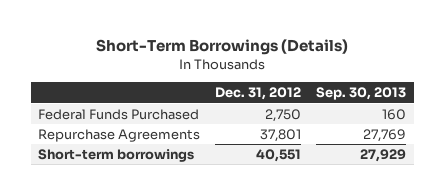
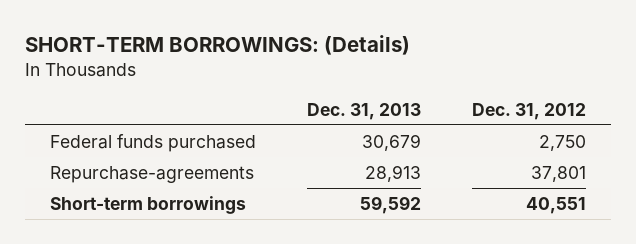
- Short-Term Borrowings (Details)
+ SHORT-TERM BORROWINGS: (Details)
- | Dec. 31, 2012 | Sep. 30, 2013
+ | Dec. 31, 2013 | Dec. 31, 2012
- Federal Funds Purchased | 2,750 | 160
- Repurchase Agreements | 37,801 | 27,769
+ Federal funds purchased | 30,679 | 2,750
+ Repurchase-agreements | 28,913 | 37,801

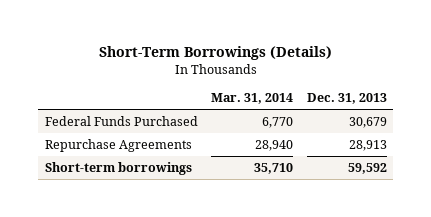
- SHORT-TERM BORROWINGS: (Details)
+ Short-Term Borrowings (Details)
- | Dec. 31, 2013 | Dec. 31, 2012
+ | Mar. 31, 2014 | Dec. 31, 2013
- Federal funds purchased | 30,679 | 2,750
- Repurchase-agreements | 28,913 | 37,801
+ Federal Funds Purchased | 6,770 | 30,679
+ Repurchase Agreements | 28,940 | 28,913

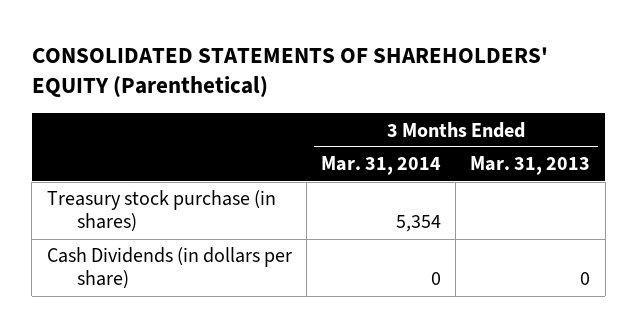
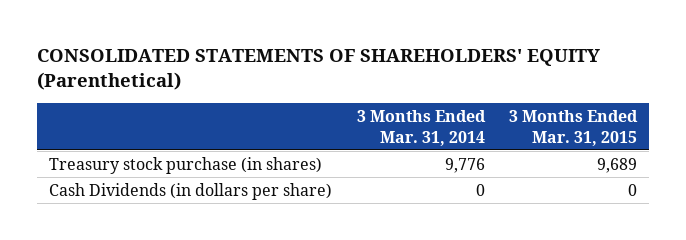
- | 3 Months Ended Mar. 31, 2014 | 3 Months Ended Mar. 31, 2013
+ | 3 Months Ended Mar. 31, 2014 | 3 Months Ended Mar. 31, 2015
- Treasury stock purchase (in shares) | 5,354 |
+ Treasury stock purchase (in shares) | 9,776 | 9,689

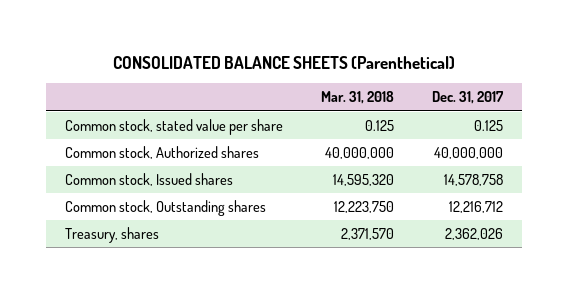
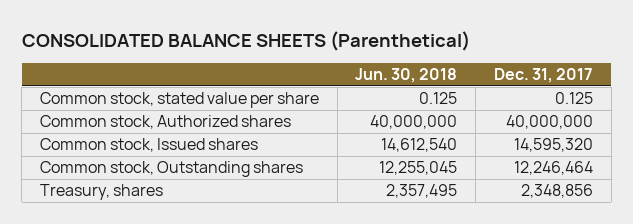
- | Mar. 31, 2018 | Dec. 31, 2017
+ | Jun. 30, 2018 | Dec. 31, 2017
- Common stock, Issued shares | 14,595,320 | 14,578,758
- Common stock, Outstanding shares | 12,223,750 | 12,216,712
- Treasury, shares | 2,371,570 | 2,362,026
+ Common stock, Issued shares | 14,612,540 | 14,595,320
+ Common stock, Outstanding shares | 12,255,045 | 12,246,464
+ Treasury, shares | 2,357,495 | 2,348,856

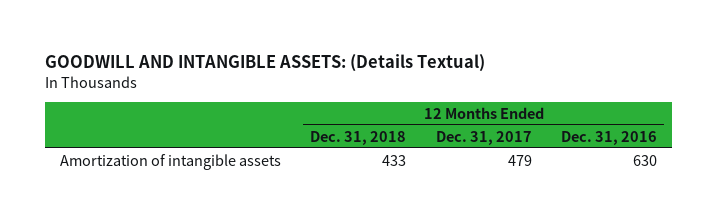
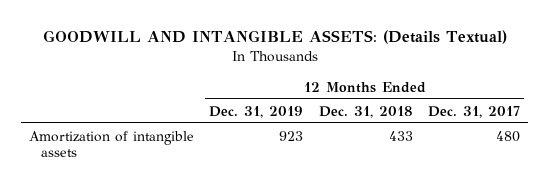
- | 12 Months Ended Dec. 31, 2018 | 12 Months Ended Dec. 31, 2017 | 12 Months Ended Dec. 31, 2016
+ | 12 Months Ended Dec. 31, 2019 | 12 Months Ended Dec. 31, 2018 | 12 Months Ended Dec. 31, 2017
- Amortization of intangible assets | 433 | 479 | 630
+ Amortization of intangible assets | 923 | 433 | 480

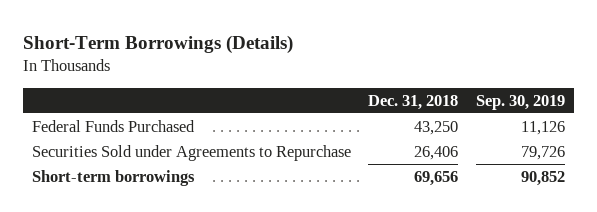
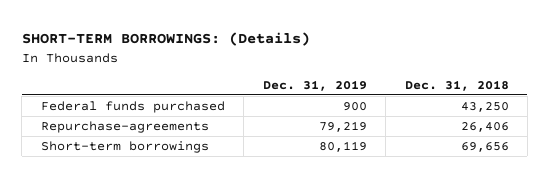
- Short-Term Borrowings (Details)
+ SHORT-TERM BORROWINGS: (Details)
- | Dec. 31, 2018 | Sep. 30, 2019
+ | Dec. 31, 2019 | Dec. 31, 2018
- Federal Funds Purchased | 43,250 | 11,126
- Securities Sold under Agreements to Repurchase | 26,406 | 79,726
+ Federal funds purchased | 900 | 43,250
+ Repurchase-agreements | 79,219 | 26,406

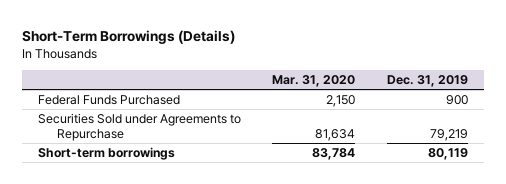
- SHORT-TERM BORROWINGS: (Details)
+ Short-Term Borrowings (Details)
- | Dec. 31, 2019 | Dec. 31, 2018
+ | Mar. 31, 2020 | Dec. 31, 2019
- Federal funds purchased | 900 | 43,250
- Repurchase-agreements | 79,219 | 26,406
+ Federal Funds Purchased | 2,150 | 900
+ Securities Sold under Agreements to Repurchase | 81,634 | 79,219

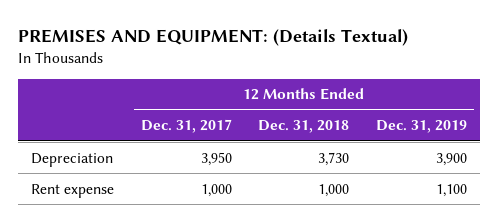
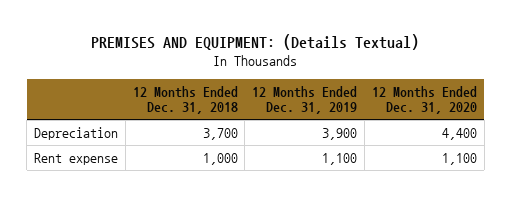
- | 12 Months Ended Dec. 31, 2017 | 12 Months Ended Dec. 31, 2018 | 12 Months Ended Dec. 31, 2019
+ | 12 Months Ended Dec. 31, 2018 | 12 Months Ended Dec. 31, 2019 | 12 Months Ended Dec. 31, 2020
- Depreciation | 3,950 | 3,730 | 3,900
+ Depreciation | 3,700 | 3,900 | 4,400

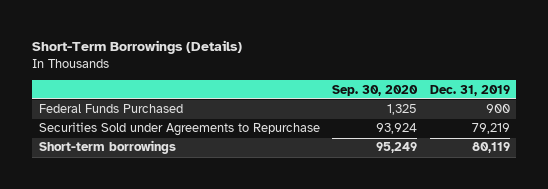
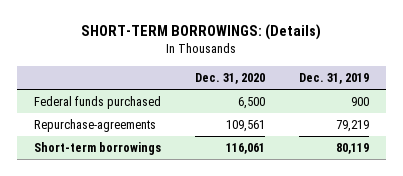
- Short-Term Borrowings (Details)
+ SHORT-TERM BORROWINGS: (Details)
- | Sep. 30, 2020 | Dec. 31, 2019
+ | Dec. 31, 2020 | Dec. 31, 2019
- Federal Funds Purchased | 1,325 | 900
- Securities Sold under Agreements to Repurchase | 93,924 | 79,219
+ Federal funds purchased | 6,500 | 900
+ Repurchase-agreements | 109,561 | 79,219

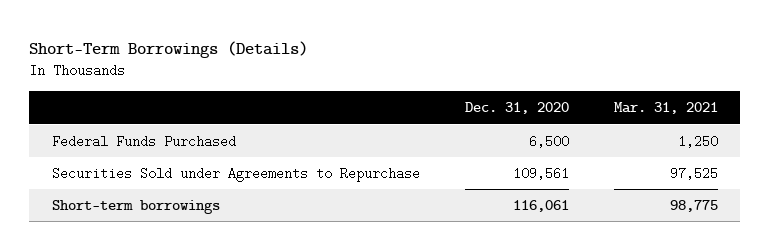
- SHORT-TERM BORROWINGS: (Details)
+ Short-Term Borrowings (Details)
- | Dec. 31, 2020 | Dec. 31, 2019
+ | Dec. 31, 2020 | Mar. 31, 2021
- Federal funds purchased | 6,500 | 900
- Repurchase-agreements | 109,561 | 79,219
+ Federal Funds Purchased | 6,500 | 1,250
+ Securities Sold under Agreements to Repurchase | 109,561 | 97,525

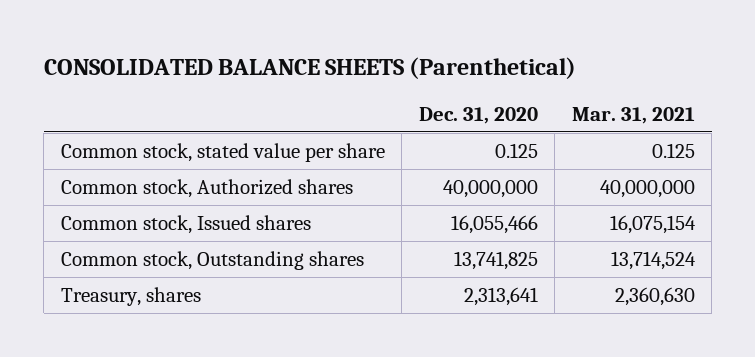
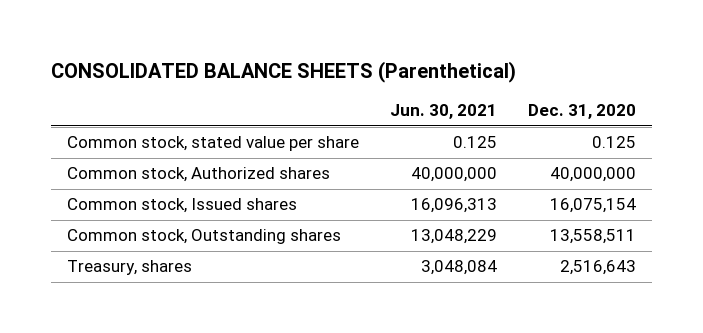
- | Dec. 31, 2020 | Mar. 31, 2021
+ | Jun. 30, 2021 | Dec. 31, 2020
- Common stock, Issued shares | 16,055,466 | 16,075,154
- Common stock, Outstanding shares | 13,741,825 | 13,714,524
- Treasury, shares | 2,313,641 | 2,360,630
+ Common stock, Issued shares | 16,096,313 | 16,075,154
+ Common stock, Outstanding shares | 13,048,229 | 13,558,511
+ Treasury, shares | 3,048,084 | 2,516,643

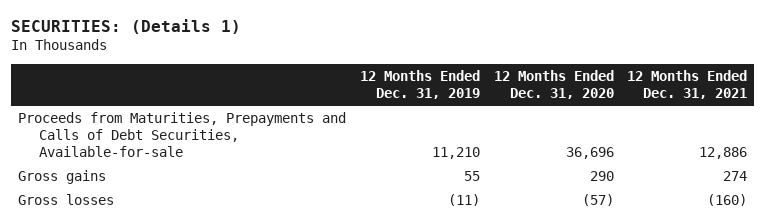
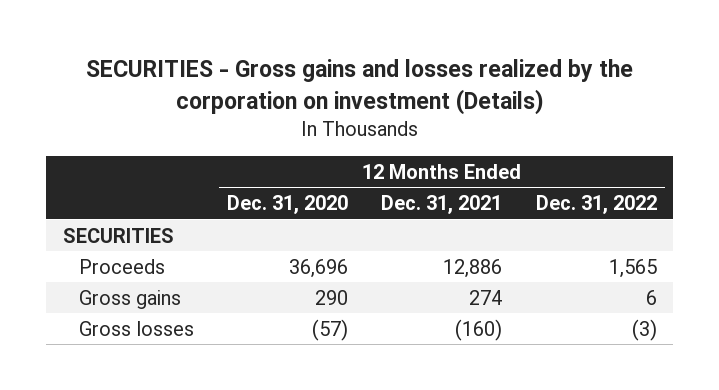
- SECURITIES: (Details 1)
+ SECURITIES - Gross gains and losses realized by the corporation on investment (Details)
- | 12 Months Ended Dec. 31, 2019 | 12 Months Ended Dec. 31, 2020 | 12 Months Ended Dec. 31, 2021
+ | 12 Months Ended Dec. 31, 2020 | 12 Months Ended Dec. 31, 2021 | 12 Months Ended Dec. 31, 2022
- Proceeds from Maturities, Prepayments and Calls of Debt Securities, Available-for-sale | 11,210 | 36,696 | 12,886
+ SECURITIES
+ Proceeds | 36,696 | 12,886 | 1,565

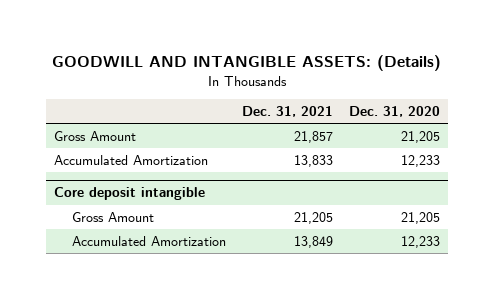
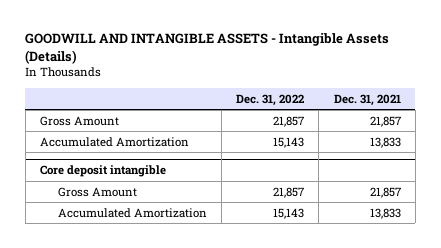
- GOODWILL AND INTANGIBLE ASSETS: (Details)
+ GOODWILL AND INTANGIBLE ASSETS - Intangible Assets (Details)
- | Dec. 31, 2021 | Dec. 31, 2020
+ | Dec. 31, 2022 | Dec. 31, 2021
@ Core deposit intangible
- Gross Amount | 21,205 | 21,205
- Accumulated Amortization | 13,849 | 12,233
+ Gross Amount | 21,857 | 21,857
+ Accumulated Amortization | 15,143 | 13,833

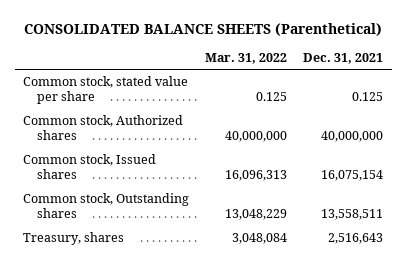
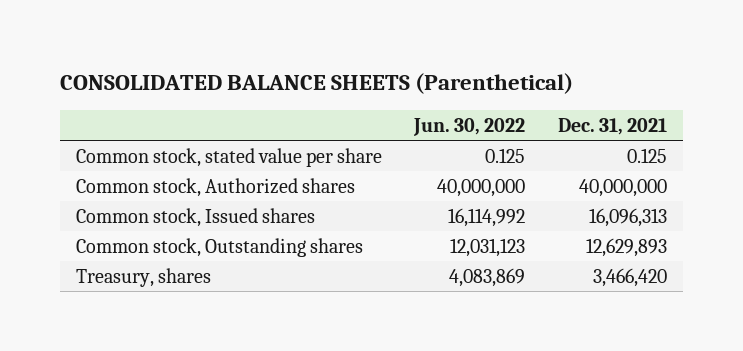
- | Mar. 31, 2022 | Dec. 31, 2021
+ | Jun. 30, 2022 | Dec. 31, 2021
- Common stock, Issued shares | 16,096,313 | 16,075,154
- Common stock, Outstanding shares | 13,048,229 | 13,558,511
- Treasury, shares | 3,048,084 | 2,516,643
+ Common stock, Issued shares | 16,114,992 | 16,096,313
+ Common stock, Outstanding shares | 12,031,123 | 12,629,893
+ Treasury, shares | 4,083,869 | 3,466,420

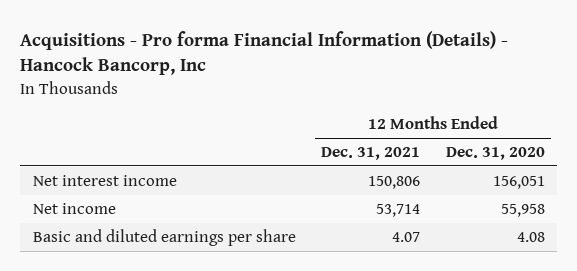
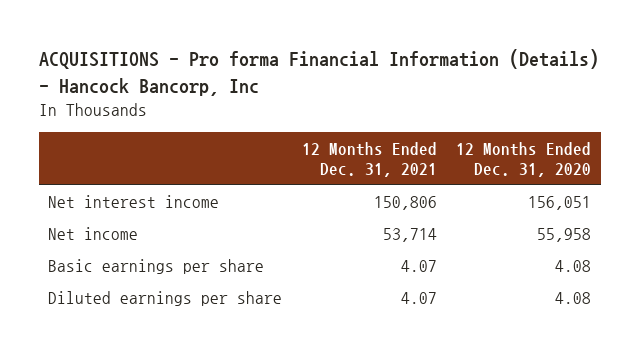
- Acquisitions - Pro forma Financial Information (Details) - Hancock Bancorp, Inc
+ ACQUISITIONS - Pro forma Financial Information (Details) - Hancock Bancorp, Inc
- Basic and diluted earnings per share | 4.07 | 4.08
+ Basic earnings per share | 4.07 | 4.08
+ Diluted earnings per share | 4.07 | 4.08

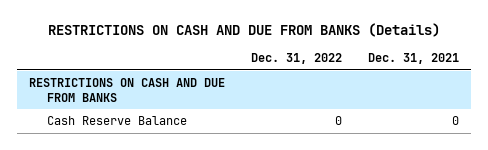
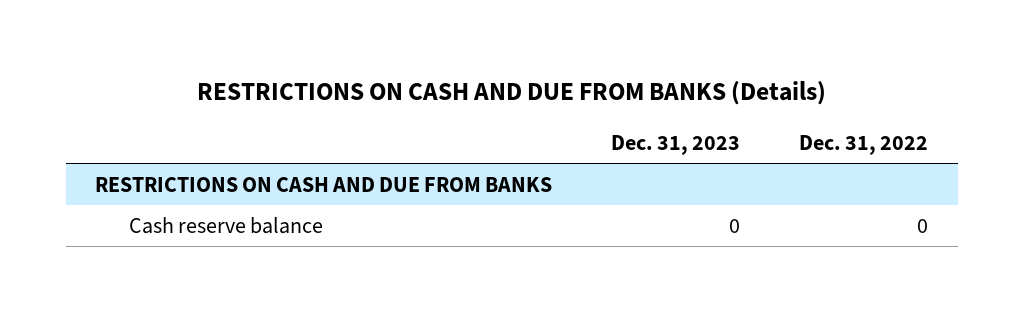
- | Dec. 31, 2022 | Dec. 31, 2021
+ | Dec. 31, 2023 | Dec. 31, 2022
- Cash Reserve Balance | 0 | 0
+ Cash reserve balance | 0 | 0

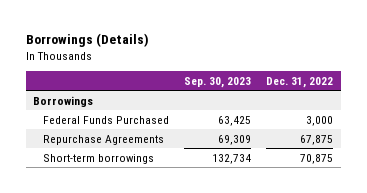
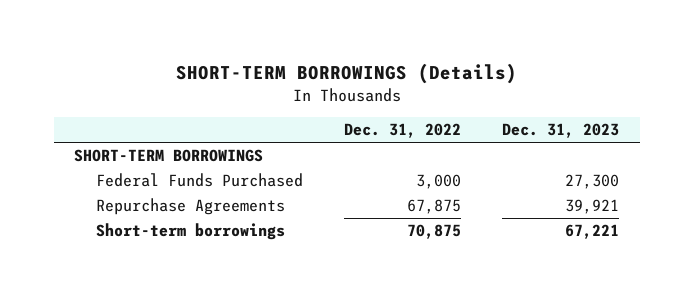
- Borrowings (Details)
+ SHORT-TERM BORROWINGS (Details)
- | Sep. 30, 2023 | Dec. 31, 2022
+ | Dec. 31, 2022 | Dec. 31, 2023
- Borrowings
+ SHORT-TERM BORROWINGS

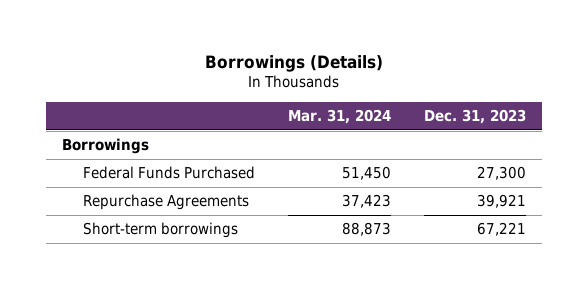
- SHORT-TERM BORROWINGS (Details)
+ Borrowings (Details)
- | Dec. 31, 2022 | Dec. 31, 2023
+ | Mar. 31, 2024 | Dec. 31, 2023
- SHORT-TERM BORROWINGS
+ Borrowings

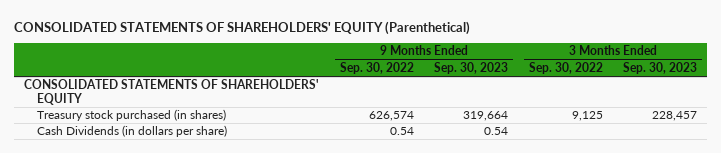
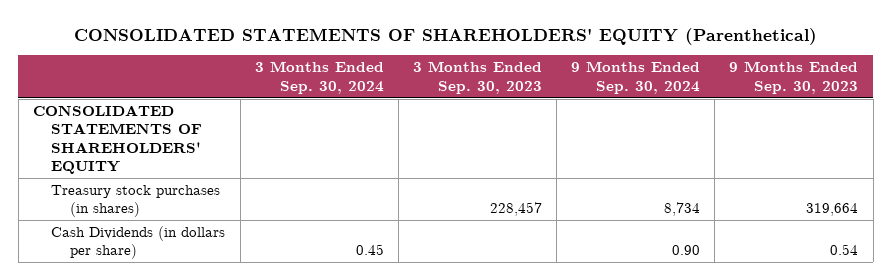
- | 9 Months Ended Sep. 30, 2022 | 9 Months Ended Sep. 30, 2023 | 3 Months Ended Sep. 30, 2022 | 3 Months Ended Sep. 30, 2023
+ | 3 Months Ended Sep. 30, 2024 | 3 Months Ended Sep. 30, 2023 | 9 Months Ended Sep. 30, 2024 | 9 Months Ended Sep. 30, 2023
- Treasury stock purchased (in shares) | 626,574 | 319,664 | 9,125 | 228,457
+ Treasury stock purchases (in shares) | | 228,457 | 8,734 | 319,664

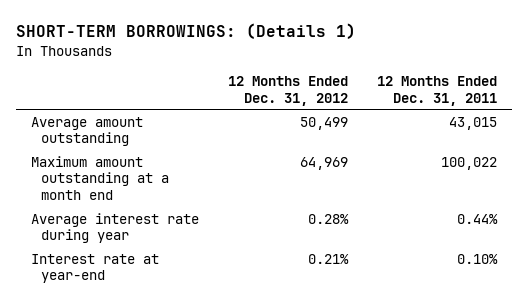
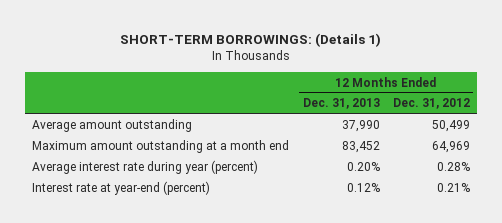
- | 12 Months Ended Dec. 31, 2012 | 12 Months Ended Dec. 31, 2011
+ | 12 Months Ended Dec. 31, 2013 | 12 Months Ended Dec. 31, 2012
- Average interest rate during year | 0.28% | 0.44%
- Interest rate at year-end | 0.21% | 0.10%
+ Average interest rate during year (percent) | 0.20% | 0.28%
+ Interest rate at year-end (percent) | 0.12% | 0.21%

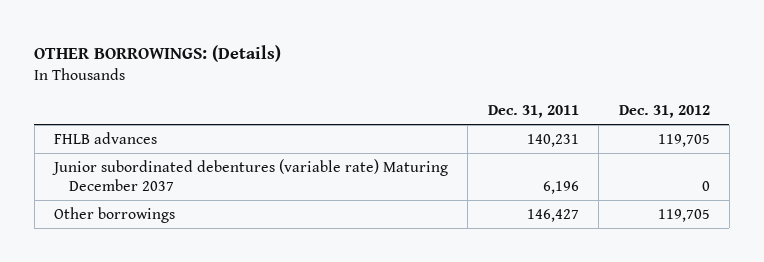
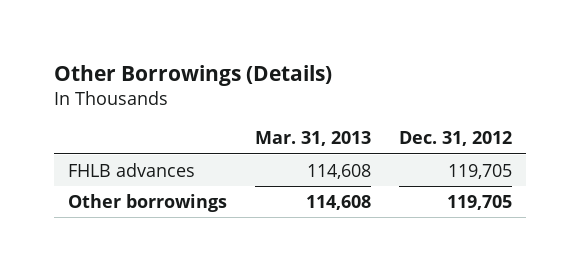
- OTHER BORROWINGS: (Details)
+ Other Borrowings (Details)
- | Dec. 31, 2011 | Dec. 31, 2012
+ | Mar. 31, 2013 | Dec. 31, 2012
- Junior subordinated debentures (variable rate) Maturing December 2037 | 6,196 | 0

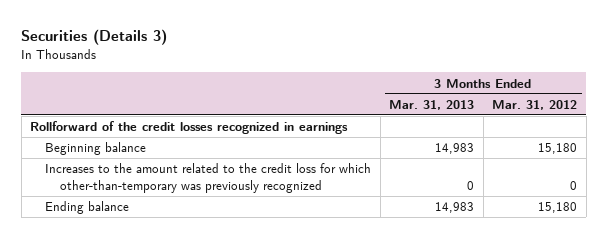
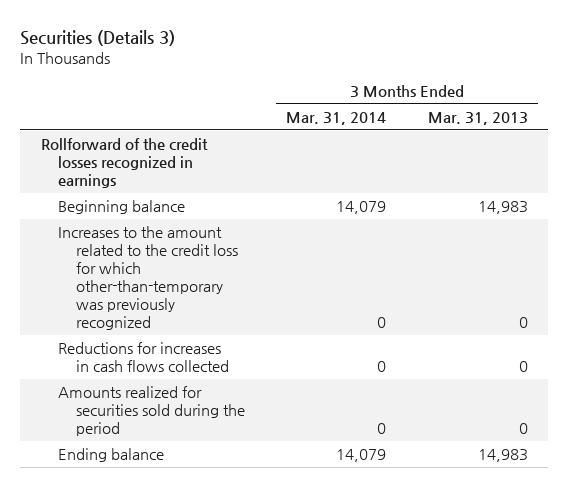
- | 3 Months Ended Mar. 31, 2013 | 3 Months Ended Mar. 31, 2012
+ | 3 Months Ended Mar. 31, 2014 | 3 Months Ended Mar. 31, 2013
+ Reductions for increases in cash flows collected | 0 | 0
+ Amounts realized for securities sold during the period | 0 | 0

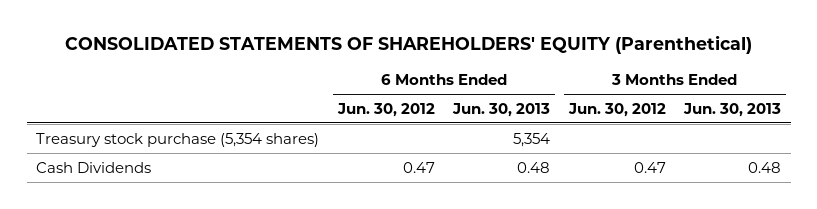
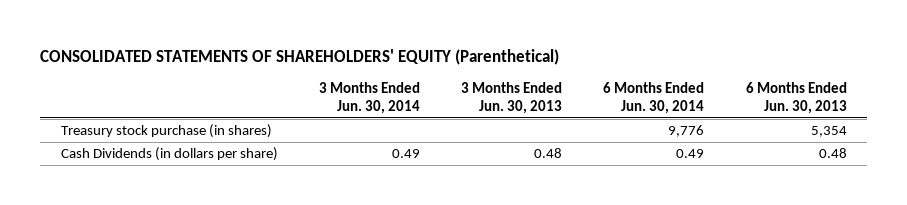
- | 6 Months Ended Jun. 30, 2012 | 6 Months Ended Jun. 30, 2013 | 3 Months Ended Jun. 30, 2012 | 3 Months Ended Jun. 30, 2013
+ | 3 Months Ended Jun. 30, 2014 | 3 Months Ended Jun. 30, 2013 | 6 Months Ended Jun. 30, 2014 | 6 Months Ended Jun. 30, 2013
- Treasury stock purchase (5,354 shares) | | 5,354 | |
- Cash Dividends | 0.47 | 0.48 | 0.47 | 0.48
+ Treasury stock purchase (in shares) | | | 9,776 | 5,354
+ Cash Dividends (in dollars per share) | 0.49 | 0.48 | 0.49 | 0.48

